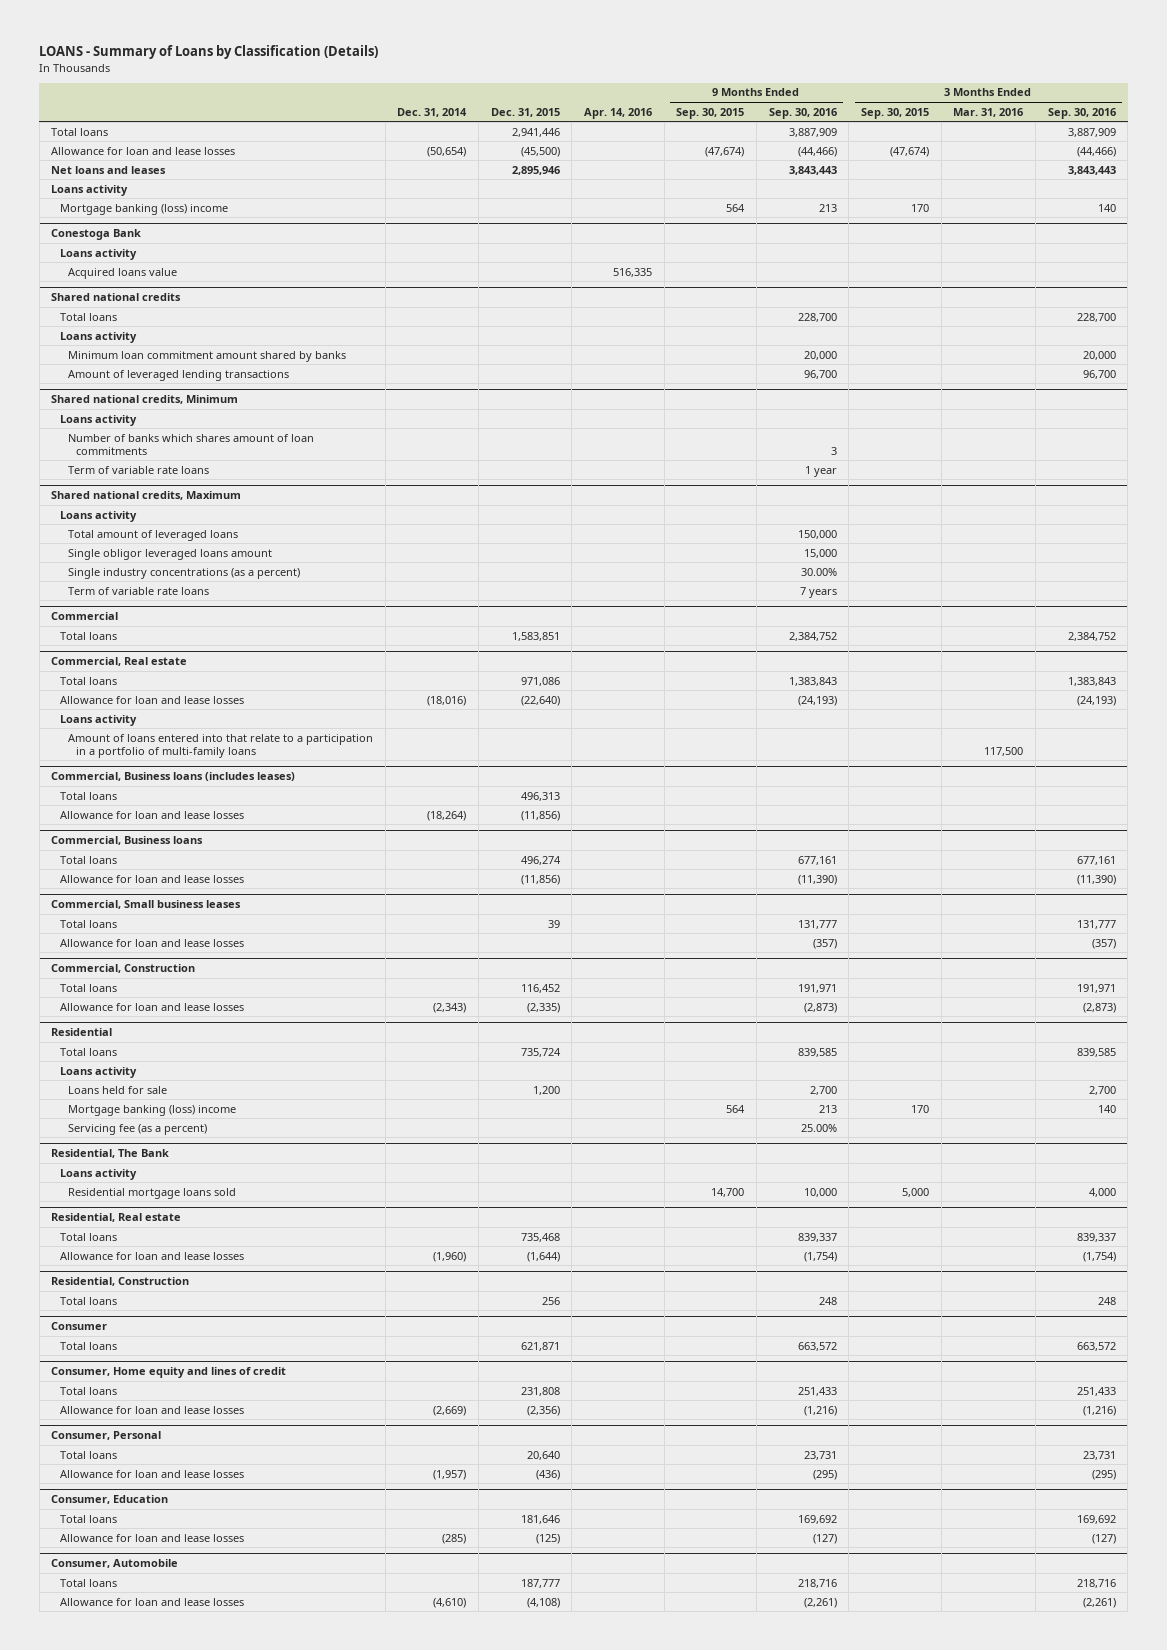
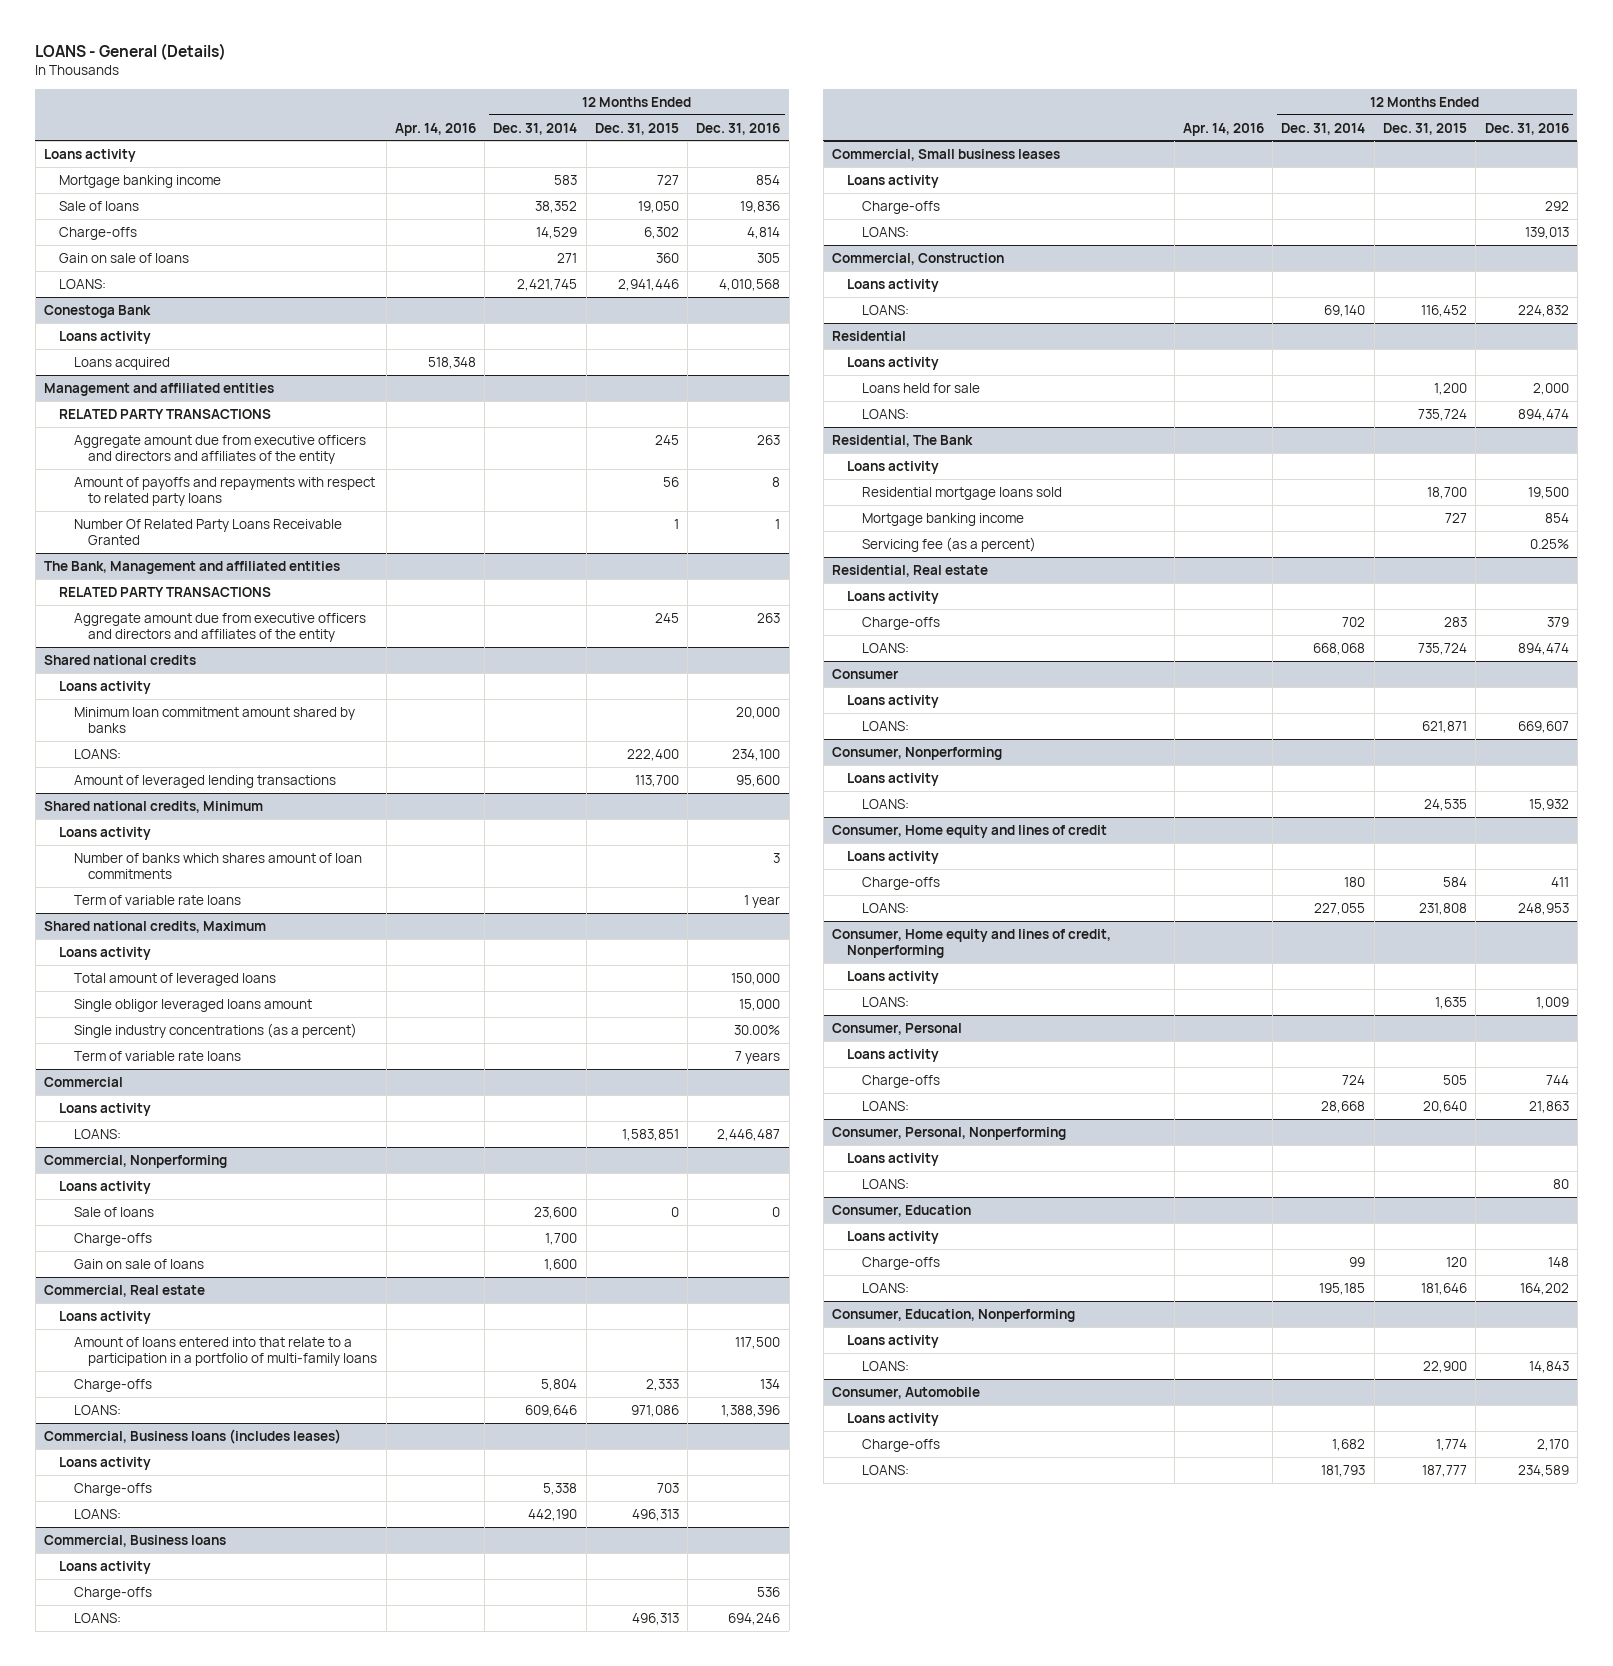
- LOANS - Summary of Loans by Classification (Details)
+ LOANS - General (Details)
- | Dec. 31, 2014 | Dec. 31, 2015 | Apr. 14, 2016 | 9 Months Ended Sep. 30, 2015 | 9 Months Ended Sep. 30, 2016 | 3 Months Ended Sep. 30, 2015 | 3 Months Ended Mar. 31, 2016 | 3 Months Ended Sep. 30, 2016
+ | Apr. 14, 2016 | 12 Months Ended Dec. 31, 2014 | 12 Months Ended Dec. 31, 2015 | 12 Months Ended Dec. 31, 2016
- Total loans | | 2,941,446 | | | 3,887,909 | | | 3,887,909
- Allowance for loan and lease losses | (50,654) | (45,500) | | (47,674) | (44,466) | (47,674) | | (44,466)
- Net loans and leases | | 2,895,946 | | | 3,843,443 | | | 3,843,443
- Mortgage banking (loss) income | | | | 564 | 213 | 170 | | 140
+ Mortgage banking income | | 583 | 727 | 854
+ Sale of loans | | 38,352 | 19,050 | 19,836
+ Charge-offs | | 14,529 | 6,302 | 4,814
+ Gain on sale of loans | | 271 | 360 | 305
+ LOANS: | | 2,421,745 | 2,941,446 | 4,010,568
@ Conestoga Bank
- Acquired loans value | | | 516,335 | | | | |
+ Loans acquired | 518,348 | | |
+ Management and affiliated entities
+ RELATED PARTY TRANSACTIONS
+ Aggregate amount due from executive officers and directors and affiliates of the entity | | | 245 | 263
+ Amount of payoffs and repayments with respect to related party loans | | | 56 | 8
+ Number Of Related Party Loans Receivable Granted | | | 1 | 1
+ The Bank, Management and affiliated entities
+ RELATED PARTY TRANSACTIONS
+ Aggregate amount due from executive officers and directors and affiliates of the entity | | | 245 | 263
@ Shared national credits
- Total loans | | | | | 228,700 | | | 228,700
+ LOANS: | | | 222,400 | 234,100
@ Commercial
- Total loans | | 1,583,851 | | | 2,384,752 | | | 2,384,752
+ Loans activity
+ LOANS: | | | 1,583,851 | 2,446,487
+ Commercial, Nonperforming
+ Loans activity
+ Sale of loans | | 23,600 | 0 | 0
+ Charge-offs | | 1,700 | |
+ Gain on sale of loans | | 1,600 | |
@ Commercial, Real estate
- Total loans | | 971,086 | | | 1,383,843 | | | 1,383,843
- Allowance for loan and lease losses | (18,016) | (22,640) | | | (24,193) | | | (24,193)
+ Charge-offs | | 5,804 | 2,333 | 134
+ LOANS: | | 609,646 | 971,086 | 1,388,396
@ Commercial, Business loans (includes leases)
- Total loans | | 496,313 | | | | | |
- Allowance for loan and lease losses | (18,264) | (11,856) | | | | | |
+ Loans activity
+ Charge-offs | | 5,338 | 703 |
+ LOANS: | | 442,190 | 496,313 |
@ Commercial, Business loans
- Total loans | | 496,274 | | | 677,161 | | | 677,161
- Allowance for loan and lease losses | | (11,856) | | | (11,390) | | | (11,390)
+ Loans activity
+ Charge-offs | | | | 536
+ LOANS: | | | 496,313 | 694,246
@ Commercial, Small business leases
- Total loans | | 39 | | | 131,777 | | | 131,777
- Allowance for loan and lease losses | | | | | (357) | | | (357)
+ Loans activity
+ Charge-offs | | | | 292
+ LOANS: | | | | 139,013
@ Commercial, Construction
- Total loans | | 116,452 | | | 191,971 | | | 191,971
- Allowance for loan and lease losses | (2,343) | (2,335) | | | (2,873) | | | (2,873)
+ Loans activity
+ LOANS: | | 69,140 | 116,452 | 224,832
@ Residential
- Total loans | | 735,724 | | | 839,585 | | | 839,585
- Mortgage banking (loss) income | | | | 564 | 213 | 170 | | 140
- Servicing fee (as a percent) | | | | | 25.00% | | |
+ LOANS: | | | 735,724 | 894,474
@ Residential, The Bank
+ Mortgage banking income | | | 727 | 854
+ Servicing fee (as a percent) | | | | 0.25%
@ Residential, Real estate
- Total loans | | 735,468 | | | 839,337 | | | 839,337
- Allowance for loan and lease losses | (1,960) | (1,644) | | | (1,754) | | | (1,754)
- Residential, Construction
- Total loans | | 256 | | | 248 | | | 248
@ Residential, Real estate
+ Loans activity
+ Charge-offs | | 702 | 283 | 379
+ LOANS: | | 668,068 | 735,724 | 894,474
@ Consumer
- Total loans | | 621,871 | | | 663,572 | | | 663,572
+ Loans activity
+ LOANS: | | | 621,871 | 669,607
+ Consumer, Nonperforming
+ Loans activity
+ LOANS: | | | 24,535 | 15,932
@ Consumer, Home equity and lines of credit
- Total loans | | 231,808 | | | 251,433 | | | 251,433
- Allowance for loan and lease losses | (2,669) | (2,356) | | | (1,216) | | | (1,216)
+ Loans activity
+ Charge-offs | | 180 | 584 | 411
+ LOANS: | | 227,055 | 231,808 | 248,953
+ Consumer, Home equity and lines of credit, Nonperforming
+ Loans activity
+ LOANS: | | | 1,635 | 1,009
@ Consumer, Personal
- Total loans | | 20,640 | | | 23,731 | | | 23,731
- Allowance for loan and lease losses | (1,957) | (436) | | | (295) | | | (295)
+ Loans activity
+ Charge-offs | | 724 | 505 | 744
+ LOANS: | | 28,668 | 20,640 | 21,863
+ Consumer, Personal, Nonperforming
+ Loans activity
+ LOANS: | | | | 80
@ Consumer, Education
- Total loans | | 181,646 | | | 169,692 | | | 169,692
- Allowance for loan and lease losses | (285) | (125) | | | (127) | | | (127)
+ Loans activity
+ Charge-offs | | 99 | 120 | 148
+ LOANS: | | 195,185 | 181,646 | 164,202
+ Consumer, Education, Nonperforming
+ Loans activity
+ LOANS: | | | 22,900 | 14,843
@ Consumer, Automobile
- Total loans | | 187,777 | | | 218,716 | | | 218,716
- Allowance for loan and lease losses | (4,610) | (4,108) | | | (2,261) | | | (2,261)
+ Loans activity
+ Charge-offs | | 1,682 | 1,774 | 2,170
+ LOANS: | | 181,793 | 187,777 | 234,589

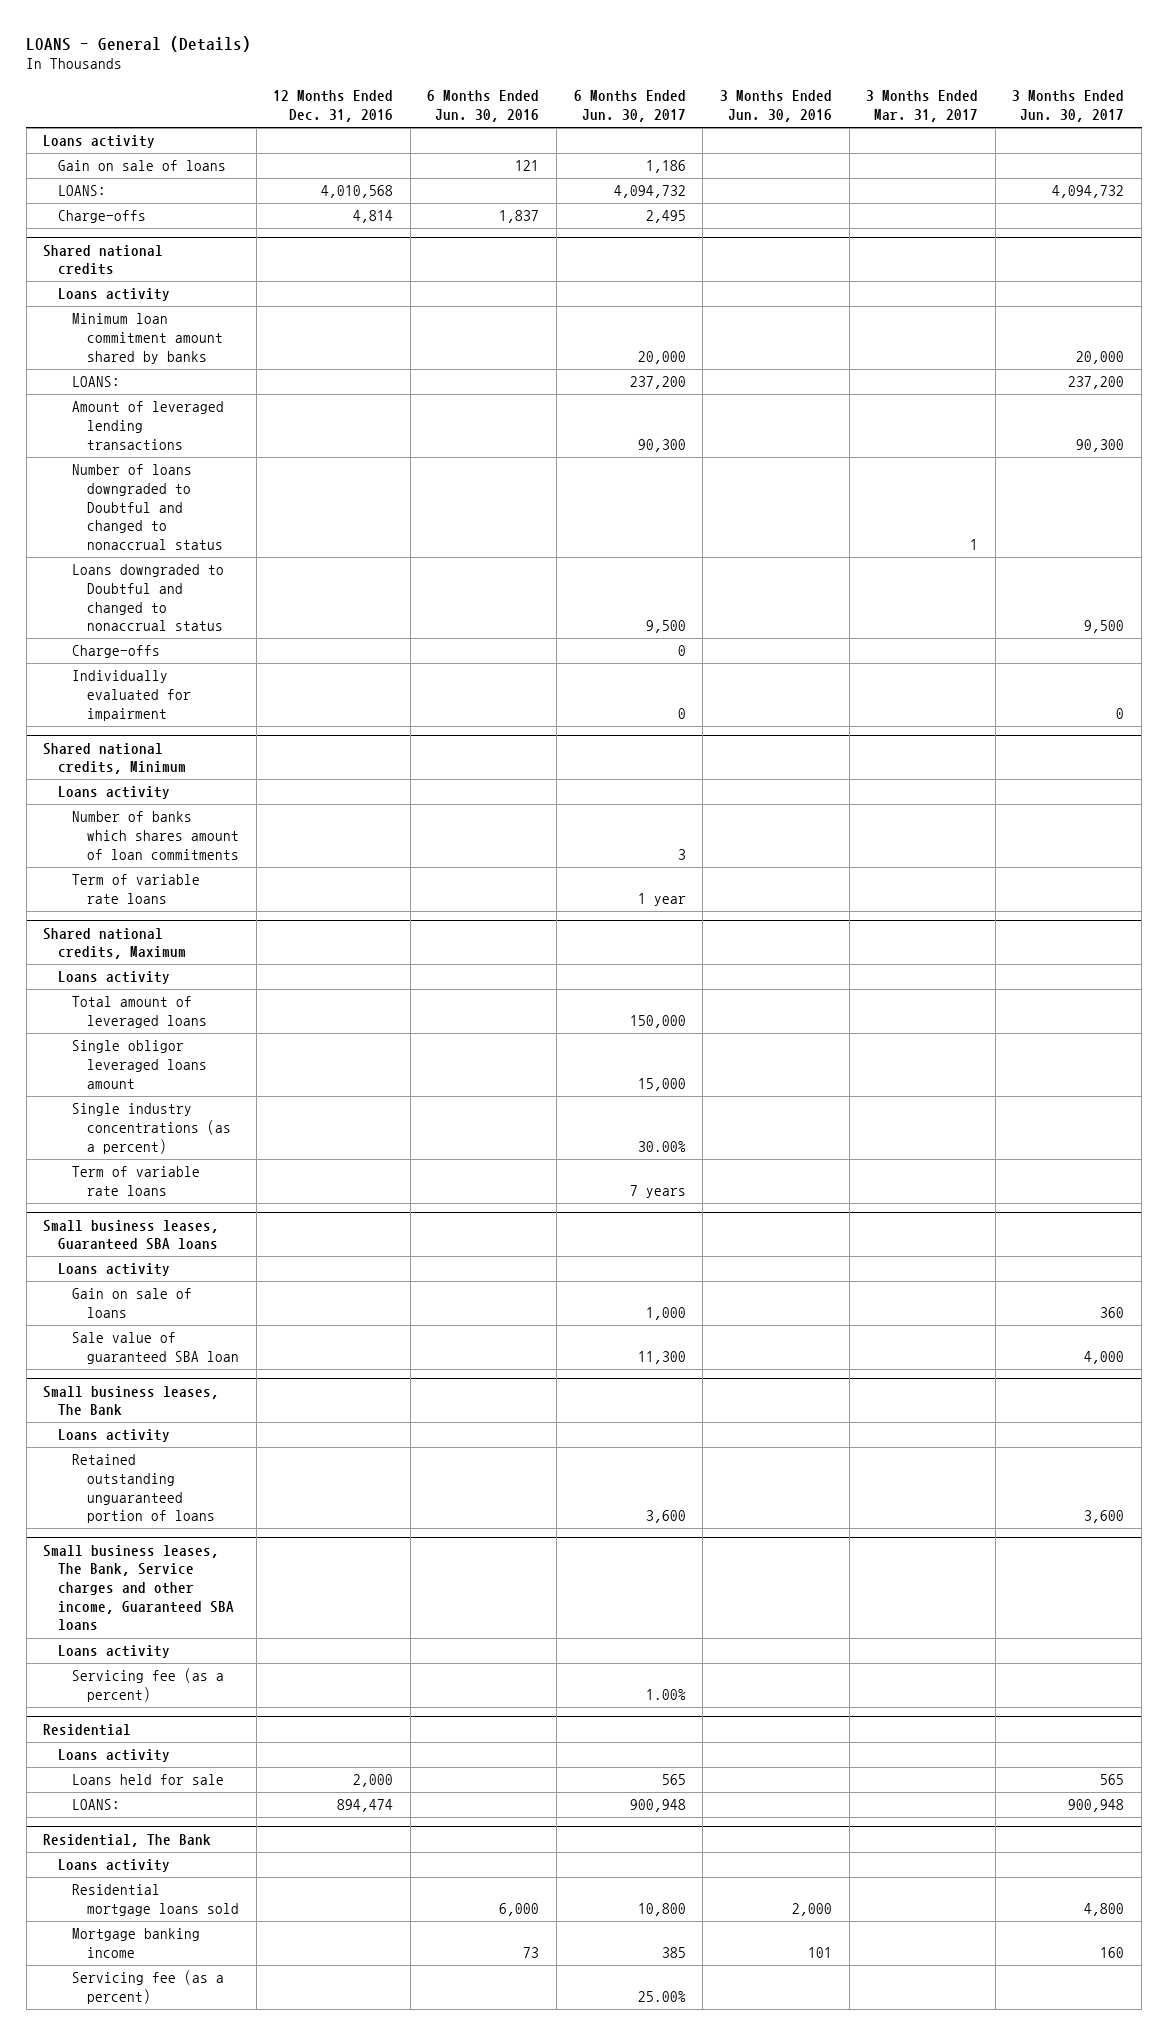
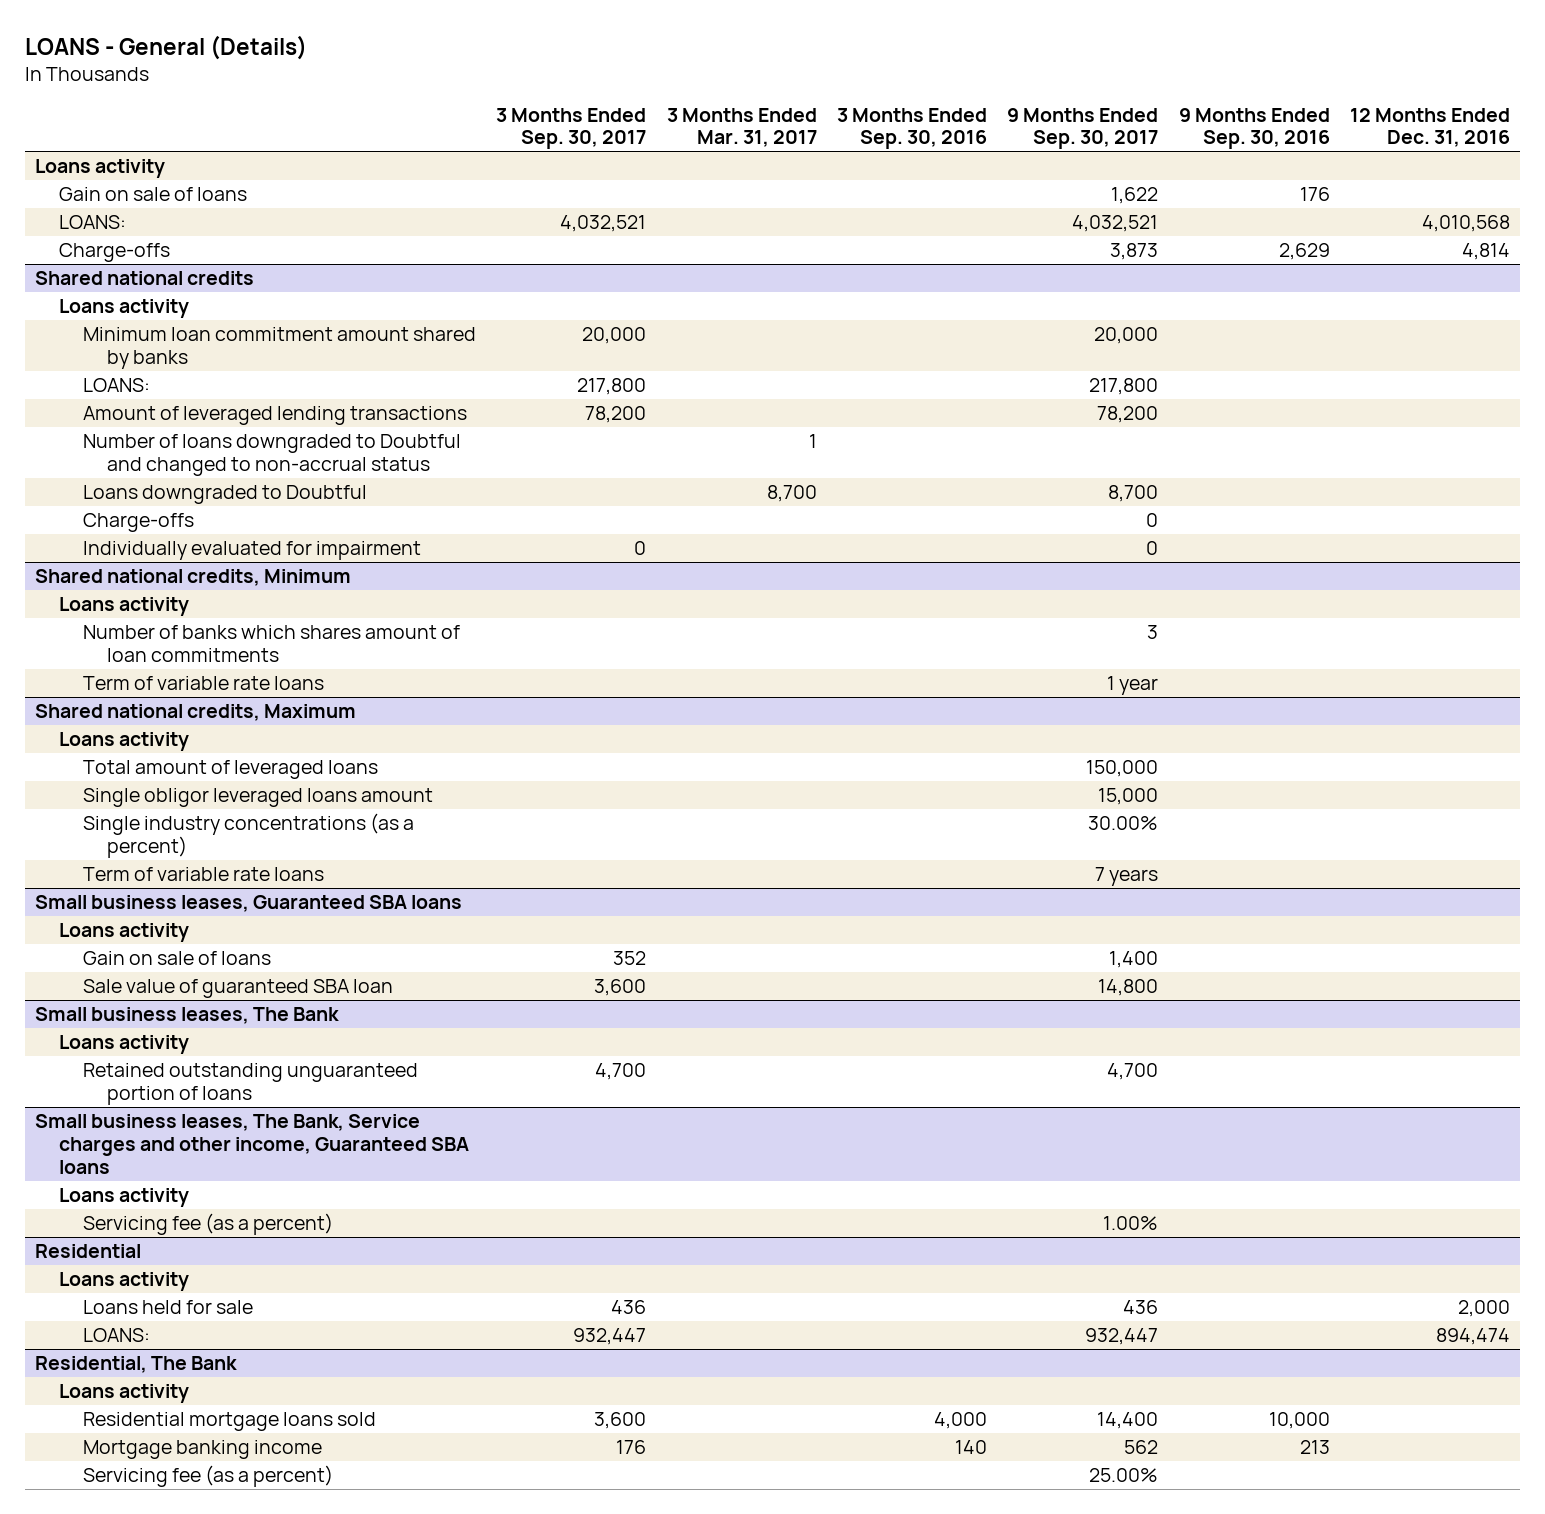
- | 12 Months Ended Dec. 31, 2016 | 6 Months Ended Jun. 30, 2016 | 6 Months Ended Jun. 30, 2017 | 3 Months Ended Jun. 30, 2016 | 3 Months Ended Mar. 31, 2017 | 3 Months Ended Jun. 30, 2017
+ | 3 Months Ended Sep. 30, 2017 | 3 Months Ended Mar. 31, 2017 | 3 Months Ended Sep. 30, 2016 | 9 Months Ended Sep. 30, 2017 | 9 Months Ended Sep. 30, 2016 | 12 Months Ended Dec. 31, 2016
@ Shared national credits
- Number of loans downgraded to Doubtful and changed to nonaccrual status | | | | | 1 |
- Loans downgraded to Doubtful and changed to nonaccrual status | | | 9,500 | | | 9,500
+ Number of loans downgraded to Doubtful and changed to non-accrual status | | 1 | | | |
+ Loans downgraded to Doubtful | | 8,700 | | 8,700 | |

